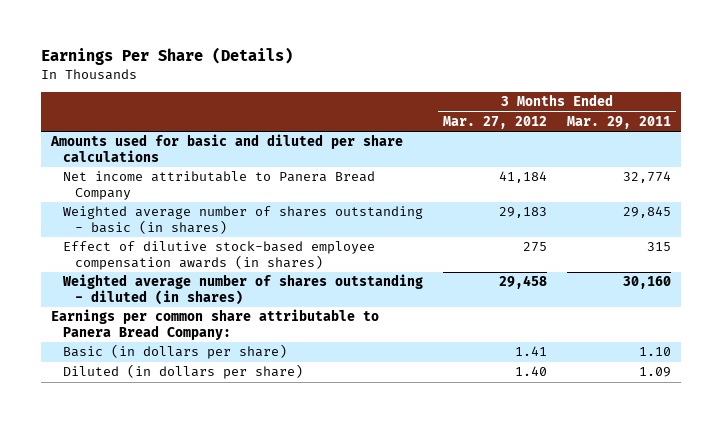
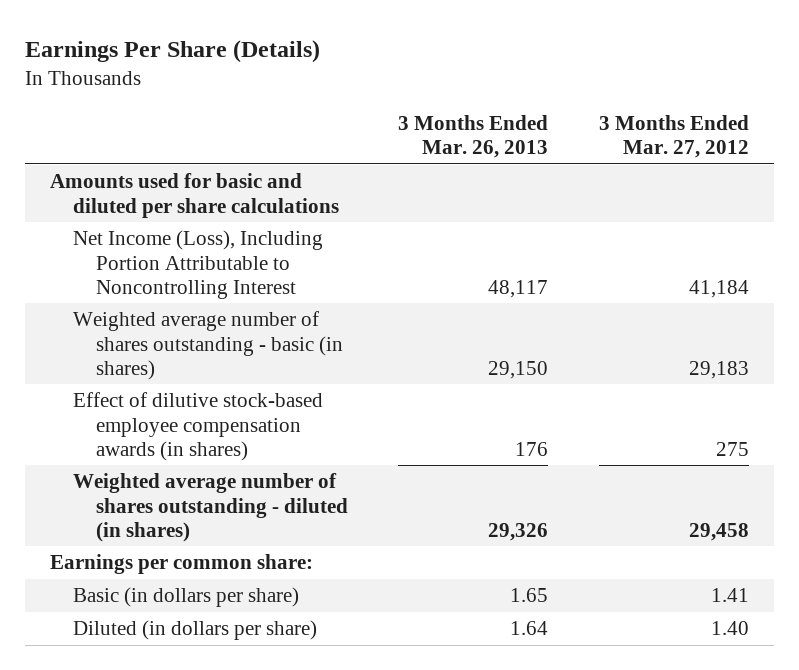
- | 3 Months Ended Mar. 27, 2012 | 3 Months Ended Mar. 29, 2011
+ | 3 Months Ended Mar. 26, 2013 | 3 Months Ended Mar. 27, 2012
- Net income attributable to Panera Bread Company | 41,184 | 32,774
+ Net Income (Loss), Including Portion Attributable to Noncontrolling Interest | 48,117 | 41,184
- Earnings per common share attributable to Panera Bread Company:
+ Earnings per common share:

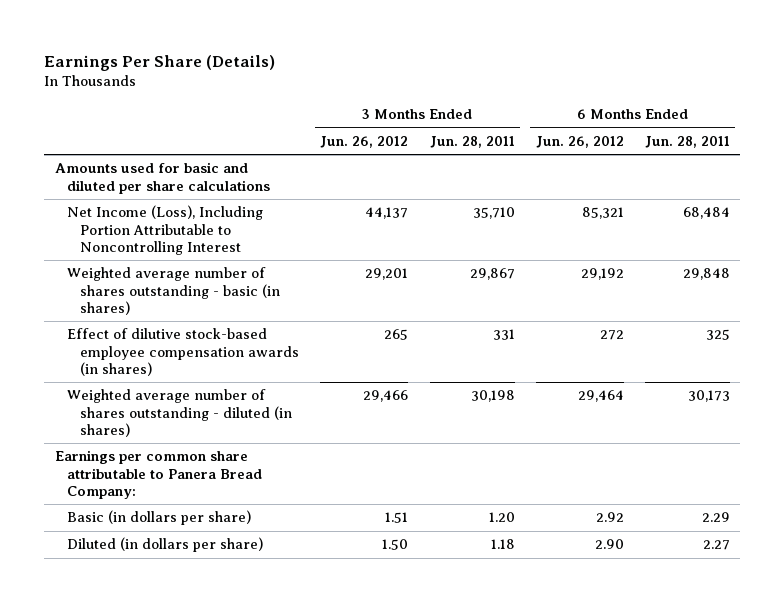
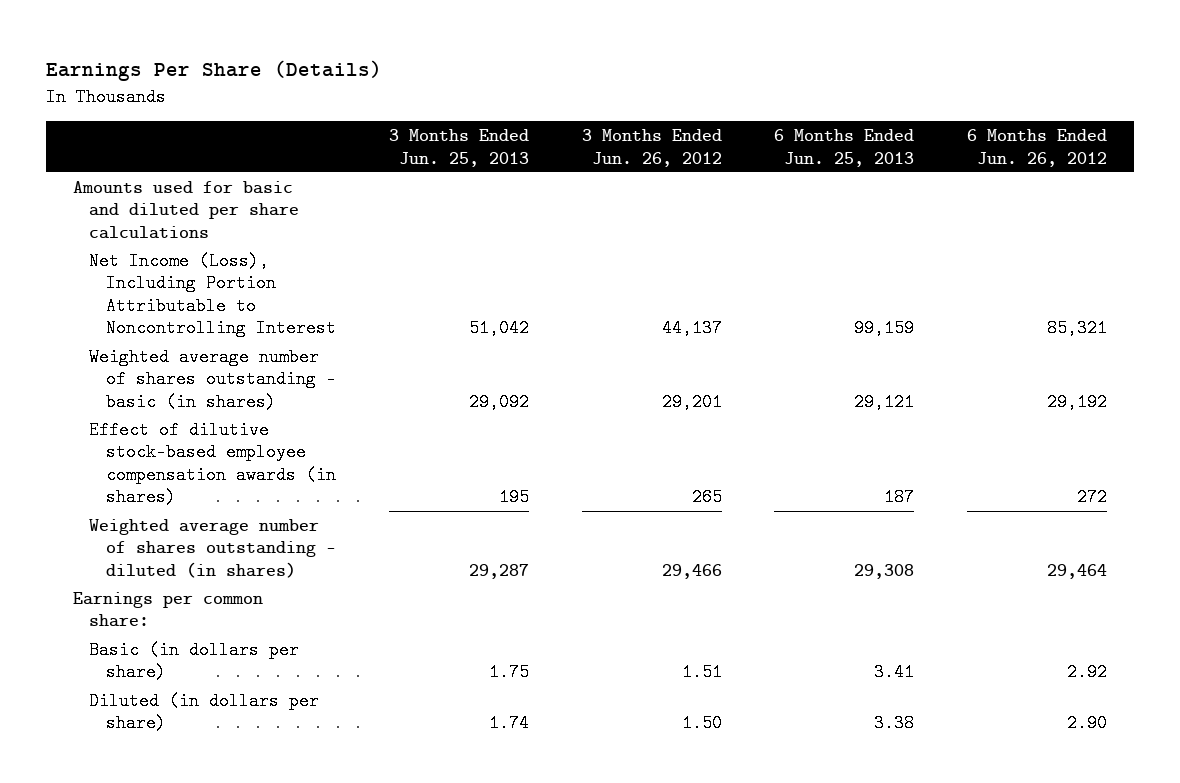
- | 3 Months Ended Jun. 26, 2012 | 3 Months Ended Jun. 28, 2011 | 6 Months Ended Jun. 26, 2012 | 6 Months Ended Jun. 28, 2011
+ | 3 Months Ended Jun. 25, 2013 | 3 Months Ended Jun. 26, 2012 | 6 Months Ended Jun. 25, 2013 | 6 Months Ended Jun. 26, 2012
- Earnings per common share attributable to Panera Bread Company:
+ Earnings per common share:

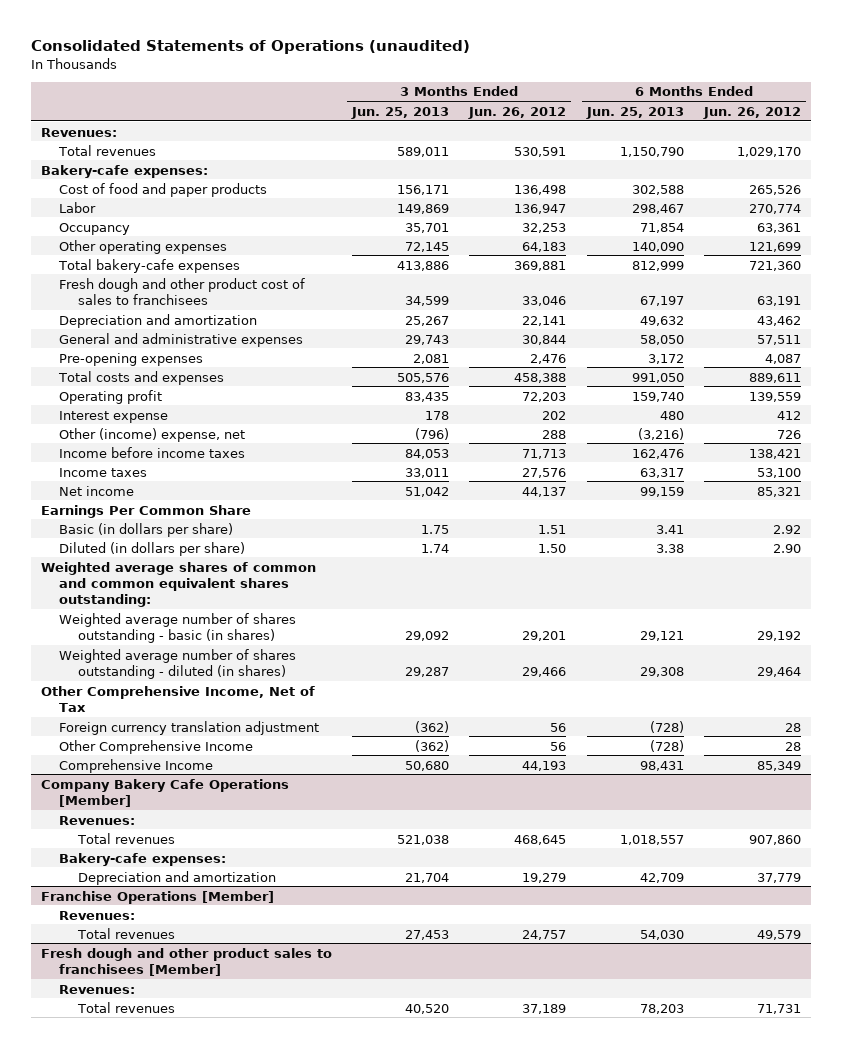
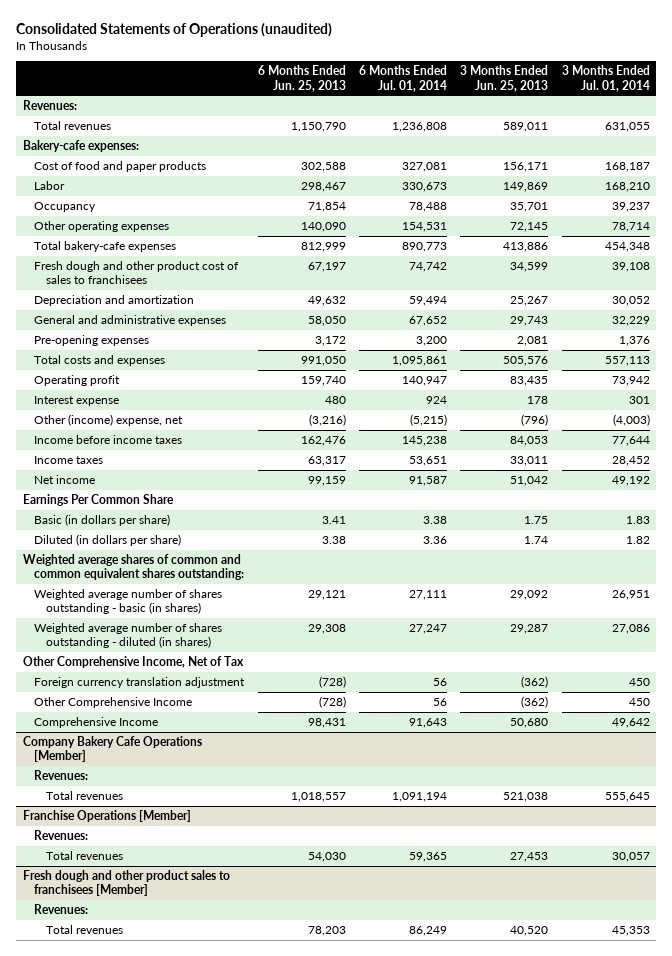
- | 3 Months Ended Jun. 25, 2013 | 3 Months Ended Jun. 26, 2012 | 6 Months Ended Jun. 25, 2013 | 6 Months Ended Jun. 26, 2012
+ | 6 Months Ended Jun. 25, 2013 | 6 Months Ended Jul. 01, 2014 | 3 Months Ended Jun. 25, 2013 | 3 Months Ended Jul. 01, 2014
@ Company Bakery Cafe Operations [Member]
- Bakery-cafe expenses:
- Depreciation and amortization | 21,704 | 19,279 | 42,709 | 37,779

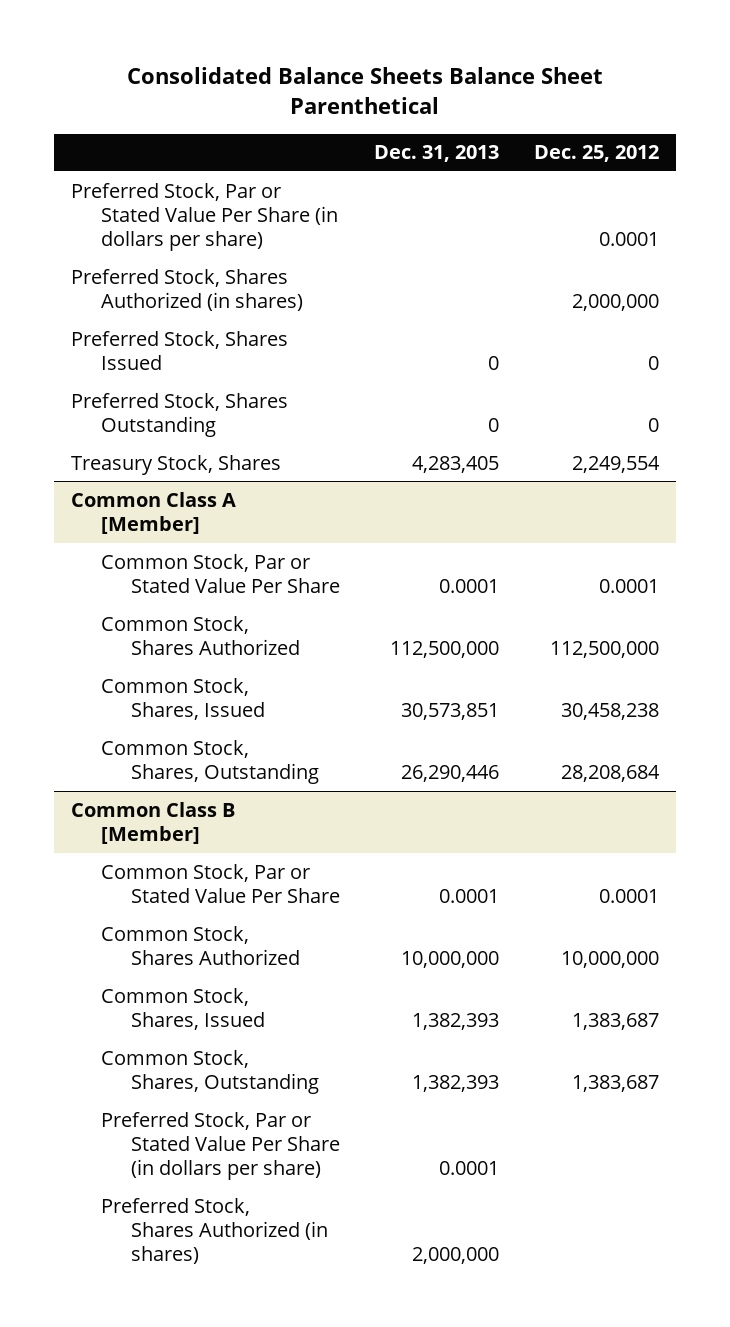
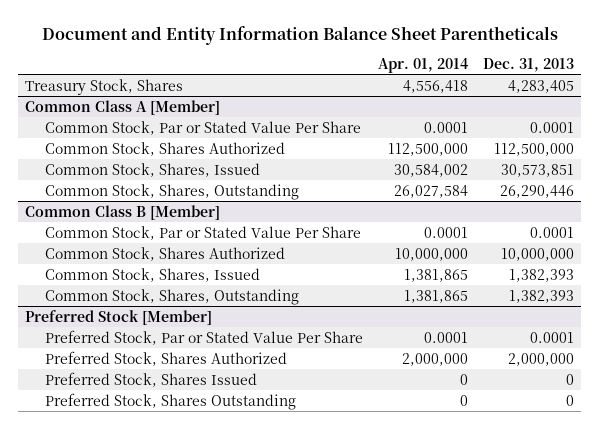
- Consolidated Balance Sheets Balance Sheet Parenthetical
+ Document and Entity Information Balance Sheet Parentheticals
- | Dec. 31, 2013 | Dec. 25, 2012
+ | Apr. 01, 2014 | Dec. 31, 2013
- Preferred Stock, Par or Stated Value Per Share (in dollars per share) | | 0.0001
- Preferred Stock, Shares Authorized (in shares) | | 2,000,000
- Preferred Stock, Shares Issued | 0 | 0
- Preferred Stock, Shares Outstanding | 0 | 0
@ Common Class B [Member]
- Preferred Stock, Par or Stated Value Per Share (in dollars per share) | 0.0001 |
- Preferred Stock, Shares Authorized (in shares) | 2,000,000 |
+ Preferred Stock [Member]
+ Preferred Stock, Par or Stated Value Per Share | 0.0001 | 0.0001
+ Preferred Stock, Shares Authorized | 2,000,000 | 2,000,000
+ Preferred Stock, Shares Issued | 0 | 0
+ Preferred Stock, Shares Outstanding | 0 | 0

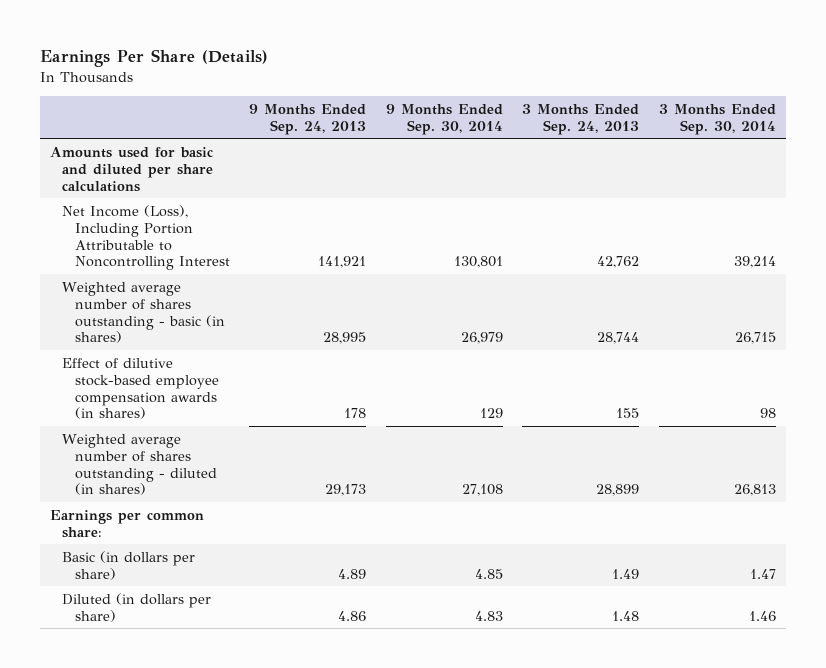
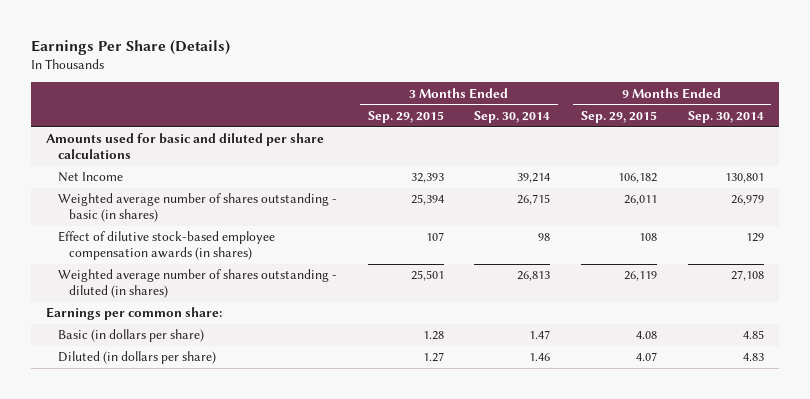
- | 9 Months Ended Sep. 24, 2013 | 9 Months Ended Sep. 30, 2014 | 3 Months Ended Sep. 24, 2013 | 3 Months Ended Sep. 30, 2014
+ | 3 Months Ended Sep. 29, 2015 | 3 Months Ended Sep. 30, 2014 | 9 Months Ended Sep. 29, 2015 | 9 Months Ended Sep. 30, 2014
- Net Income (Loss), Including Portion Attributable to Noncontrolling Interest | 141,921 | 130,801 | 42,762 | 39,214
+ Net Income | 32,393 | 39,214 | 106,182 | 130,801

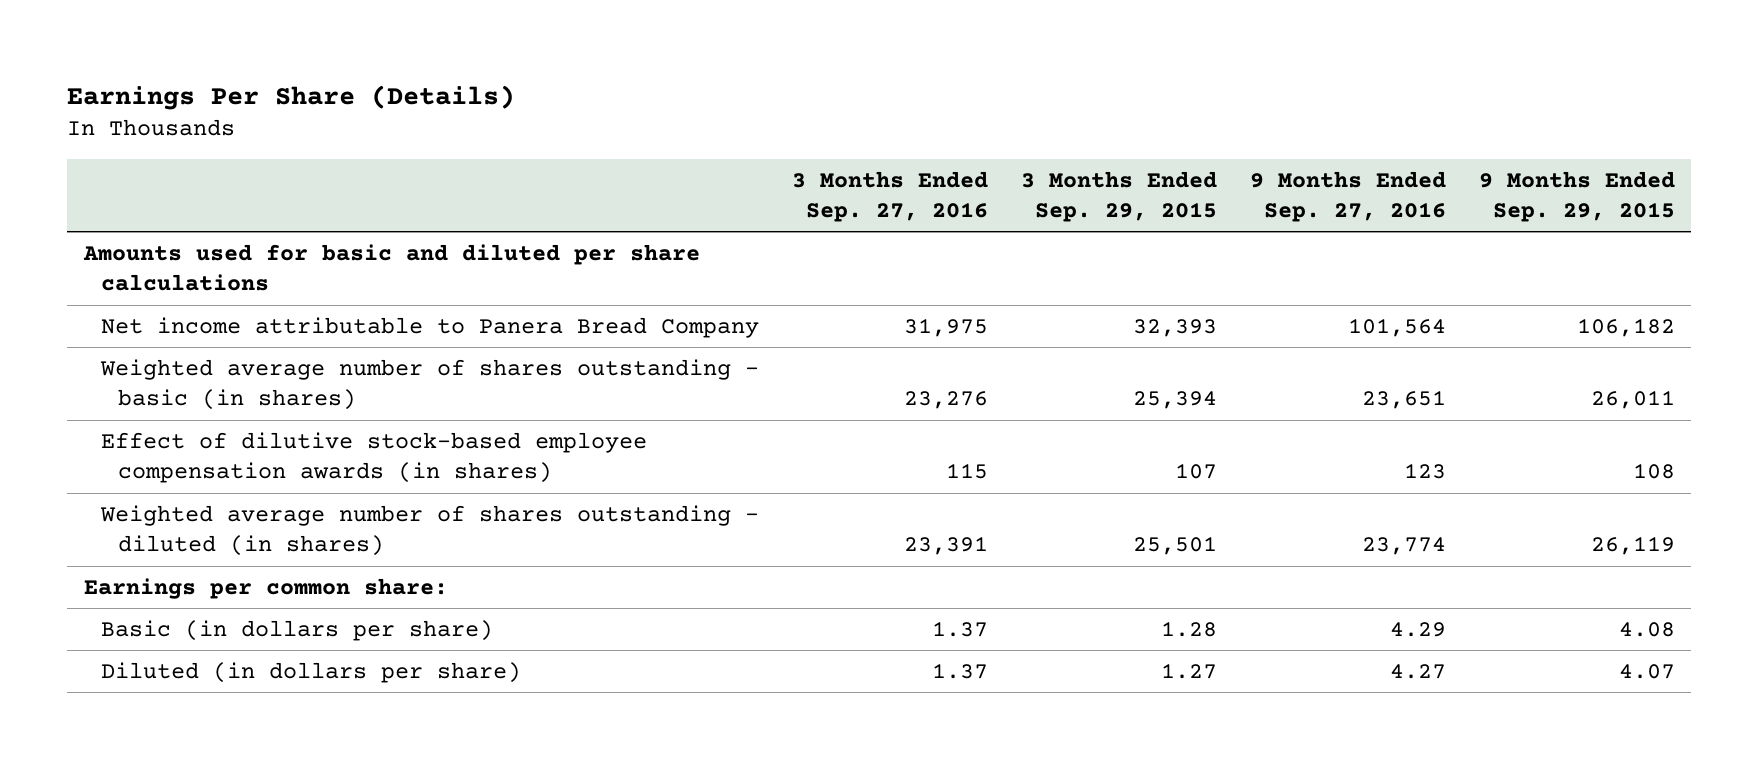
- | 3 Months Ended Sep. 29, 2015 | 3 Months Ended Sep. 30, 2014 | 9 Months Ended Sep. 29, 2015 | 9 Months Ended Sep. 30, 2014
+ | 3 Months Ended Sep. 27, 2016 | 3 Months Ended Sep. 29, 2015 | 9 Months Ended Sep. 27, 2016 | 9 Months Ended Sep. 29, 2015
- Net Income | 32,393 | 39,214 | 106,182 | 130,801
+ Net income attributable to Panera Bread Company | 31,975 | 32,393 | 101,564 | 106,182

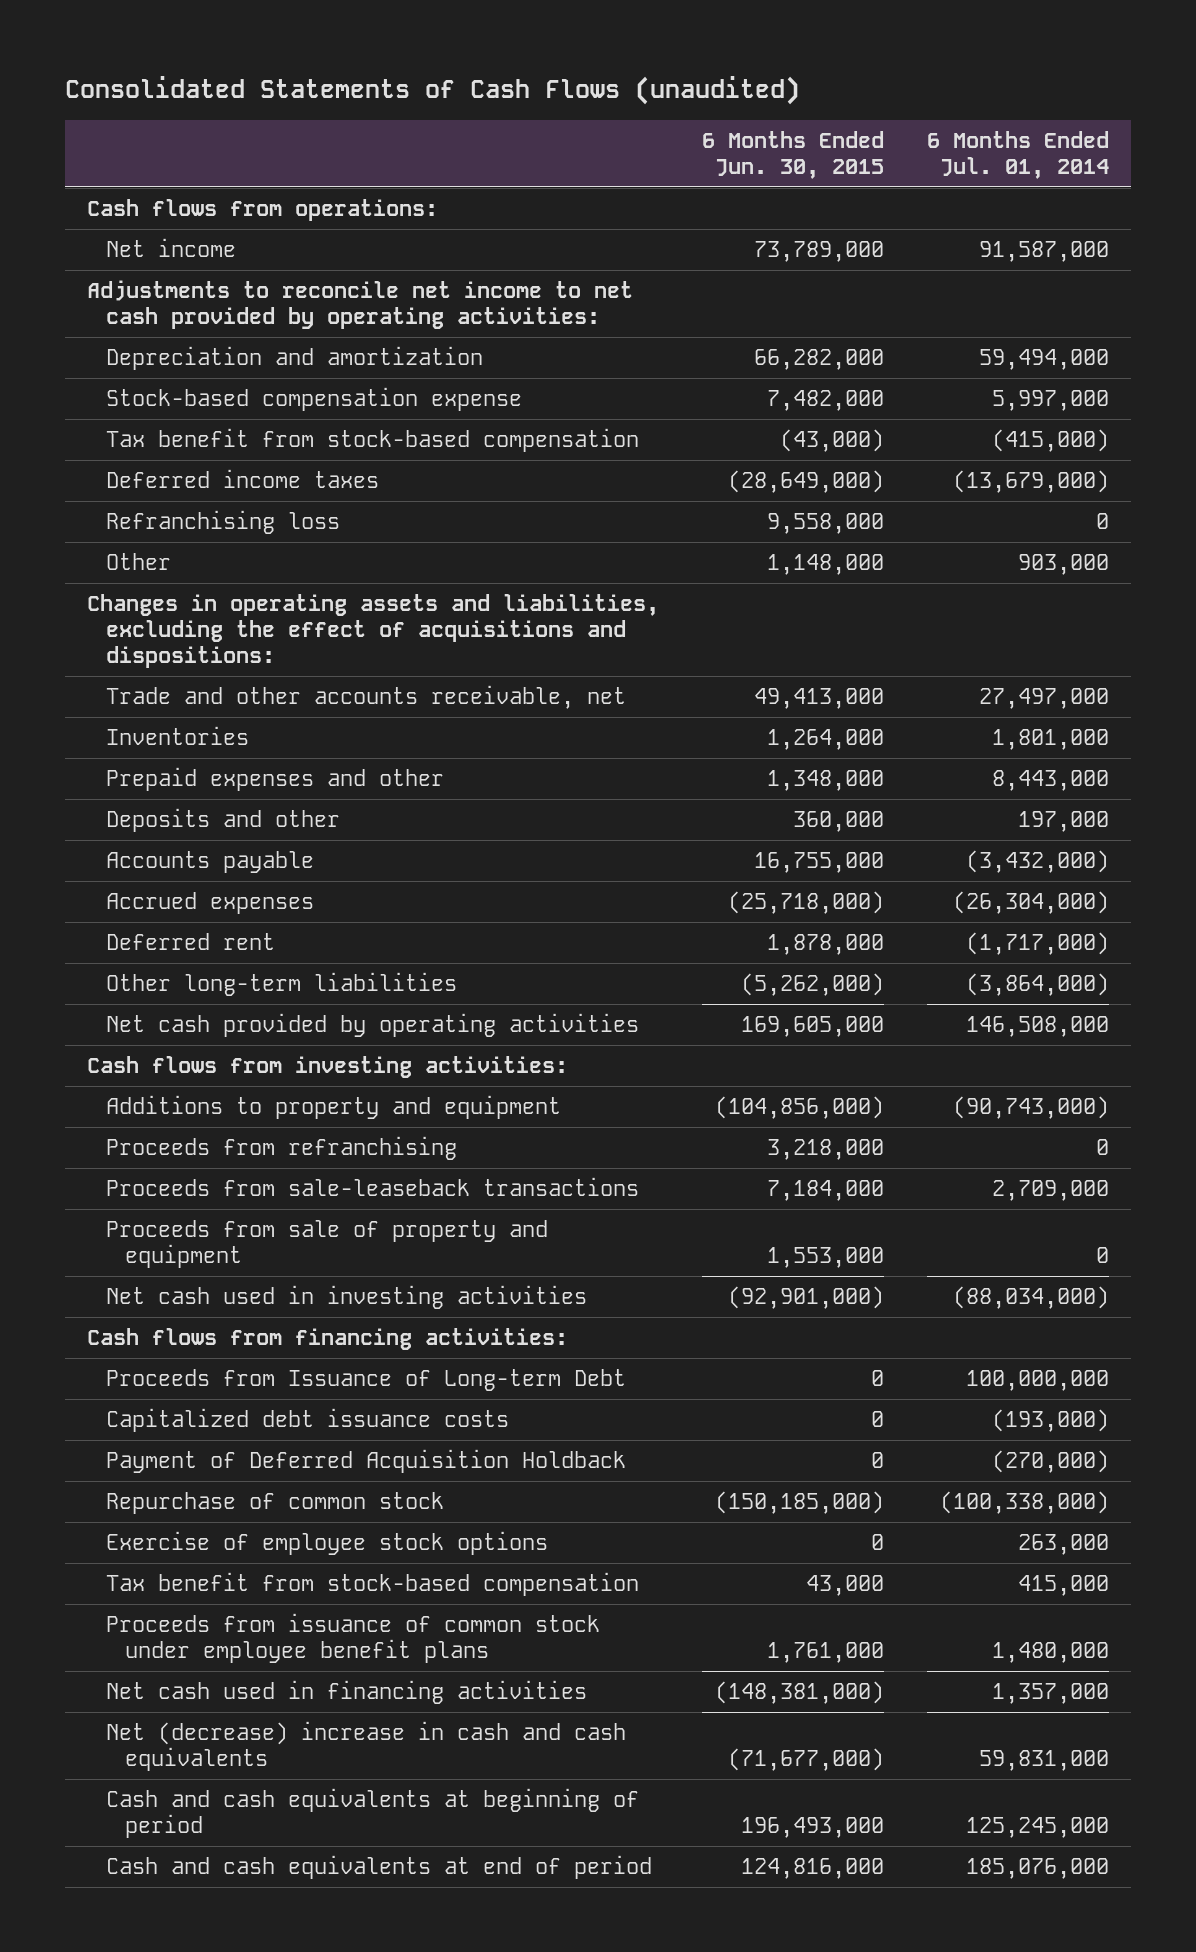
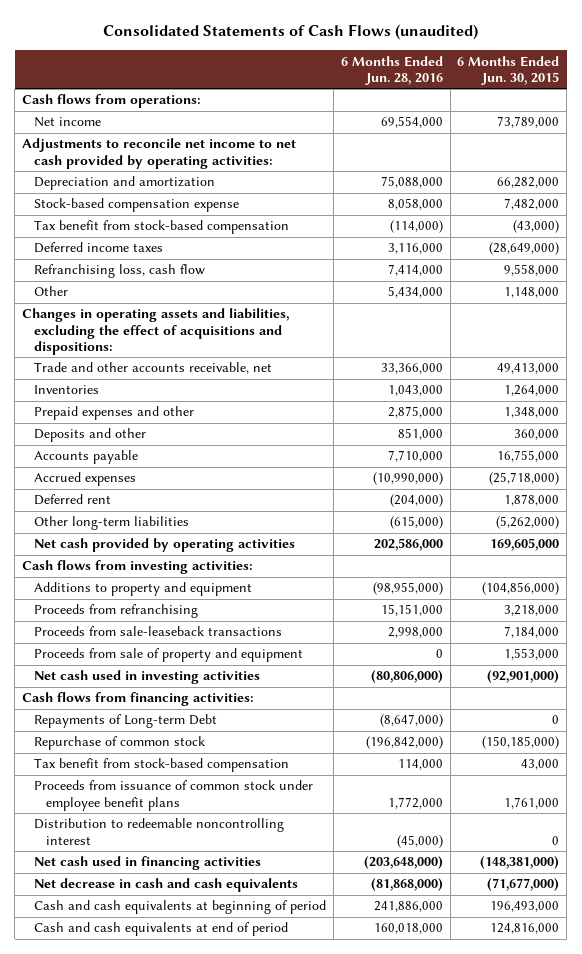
- | 6 Months Ended Jun. 30, 2015 | 6 Months Ended Jul. 01, 2014
+ | 6 Months Ended Jun. 28, 2016 | 6 Months Ended Jun. 30, 2015
- Refranchising loss | 9,558,000 | 0
+ Refranchising loss, cash flow | 7,414,000 | 9,558,000
- Proceeds from Issuance of Long-term Debt | 0 | 100,000,000
- Capitalized debt issuance costs | 0 | (193,000)
- Payment of Deferred Acquisition Holdback | 0 | (270,000)
+ Repayments of Long-term Debt | (8,647,000) | 0
- Exercise of employee stock options | 0 | 263,000
+ Distribution to redeemable noncontrolling interest | (45,000) | 0
- Net (decrease) increase in cash and cash equivalents | (71,677,000) | 59,831,000
+ Net decrease in cash and cash equivalents | (81,868,000) | (71,677,000)

